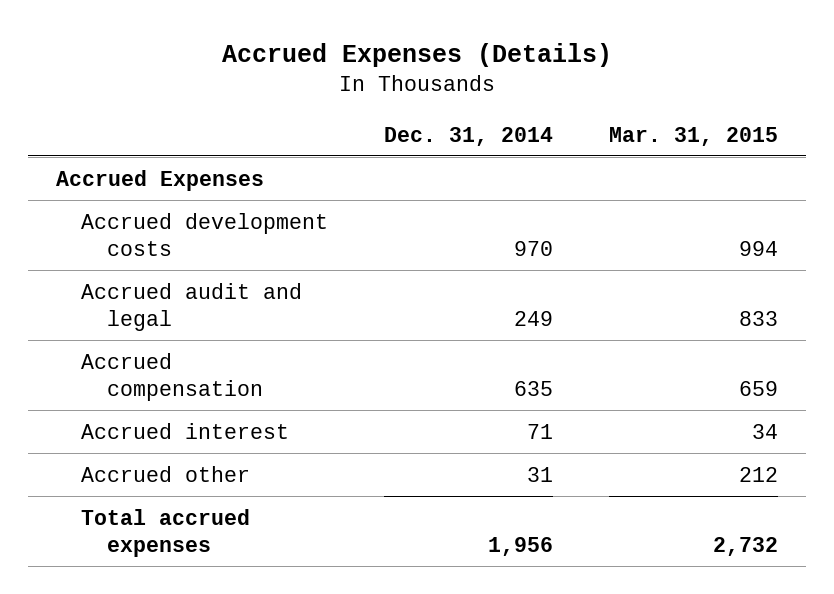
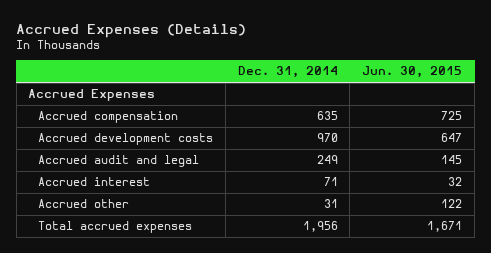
- | Dec. 31, 2014 | Mar. 31, 2015
+ | Dec. 31, 2014 | Jun. 30, 2015
moved up: Accrued compensation | 635 | 725

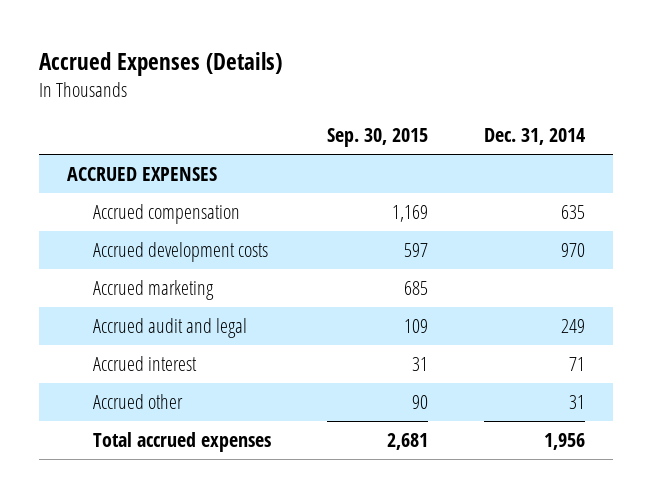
- | Dec. 31, 2014 | Jun. 30, 2015
+ | Sep. 30, 2015 | Dec. 31, 2014
- Accrued Expenses
+ ACCRUED EXPENSES
+ Accrued marketing | 685 |

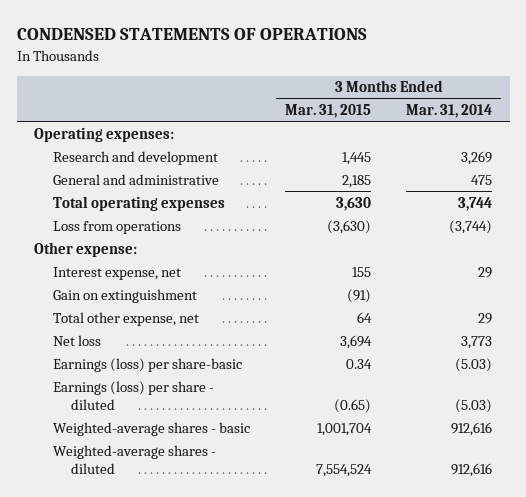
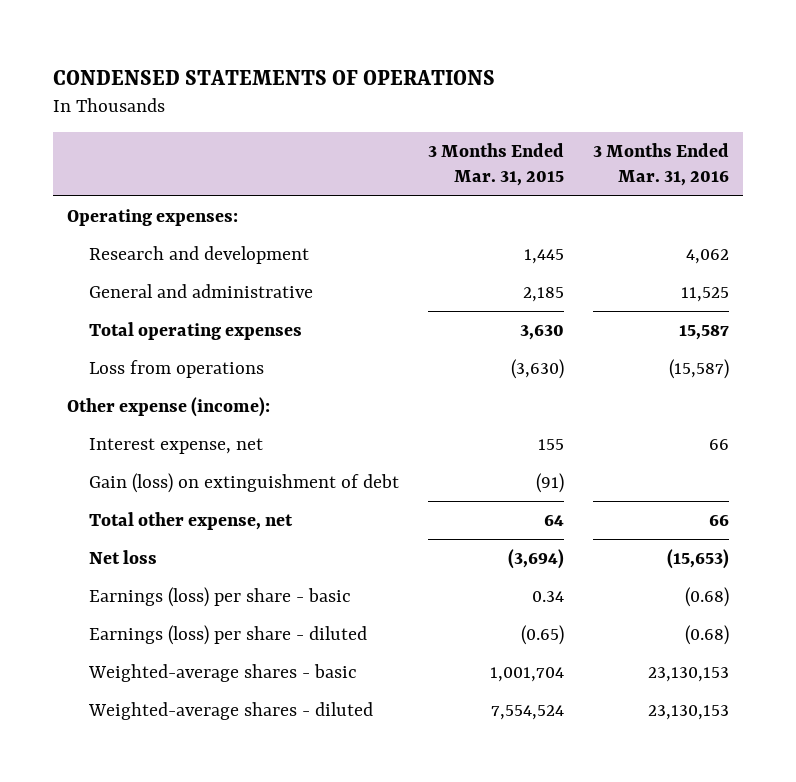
- | 3 Months Ended Mar. 31, 2015 | 3 Months Ended Mar. 31, 2014
+ | 3 Months Ended Mar. 31, 2015 | 3 Months Ended Mar. 31, 2016
- Other expense:
+ Other expense (income):
- Gain on extinguishment | (91) |
+ Gain (loss) on extinguishment of debt | (91) |
- Net loss | 3,694 | 3,773
- Earnings (loss) per share-basic | 0.34 | (5.03)
+ Net loss | (3,694) | (15,653)
+ Earnings (loss) per share - basic | 0.34 | (0.68)

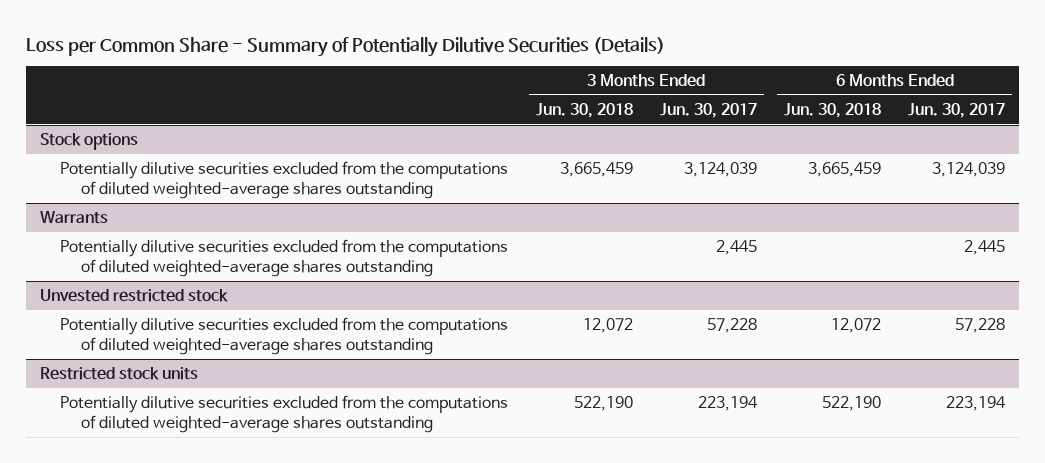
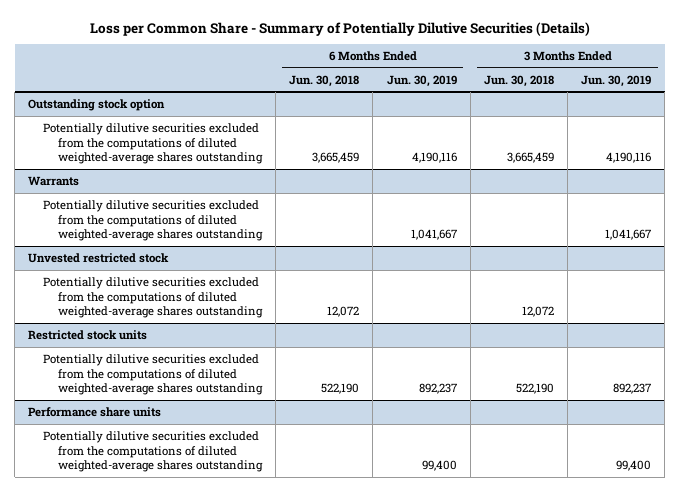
- | 3 Months Ended Jun. 30, 2018 | 3 Months Ended Jun. 30, 2017 | 6 Months Ended Jun. 30, 2018 | 6 Months Ended Jun. 30, 2017
+ | 6 Months Ended Jun. 30, 2018 | 6 Months Ended Jun. 30, 2019 | 3 Months Ended Jun. 30, 2018 | 3 Months Ended Jun. 30, 2019
- Stock options
+ Outstanding stock option
+ Performance share units
+ Potentially dilutive securities excluded from the computations of diluted weighted-average shares outstanding | | 99,400 | | 99,400

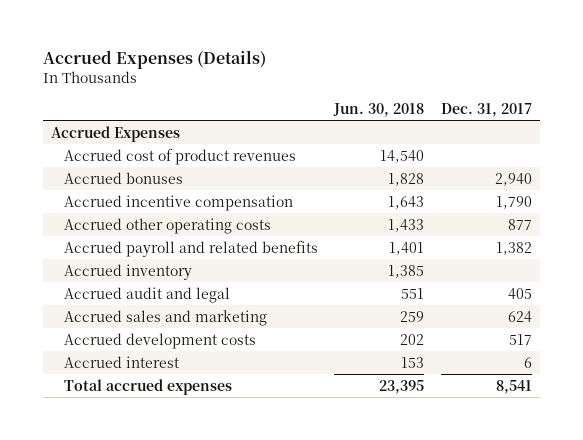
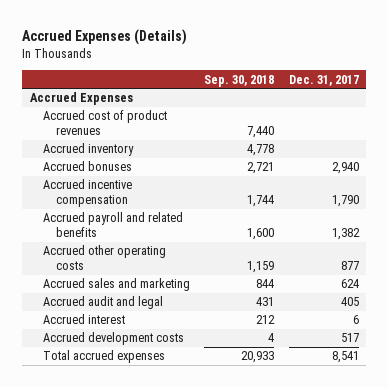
- | Jun. 30, 2018 | Dec. 31, 2017
+ | Sep. 30, 2018 | Dec. 31, 2017
moved up: Accrued inventory | 4,778 |
moved down: Accrued other operating costs | 1,159 | 877
moved down: Accrued audit and legal | 431 | 405
moved down: Accrued development costs | 4 | 517

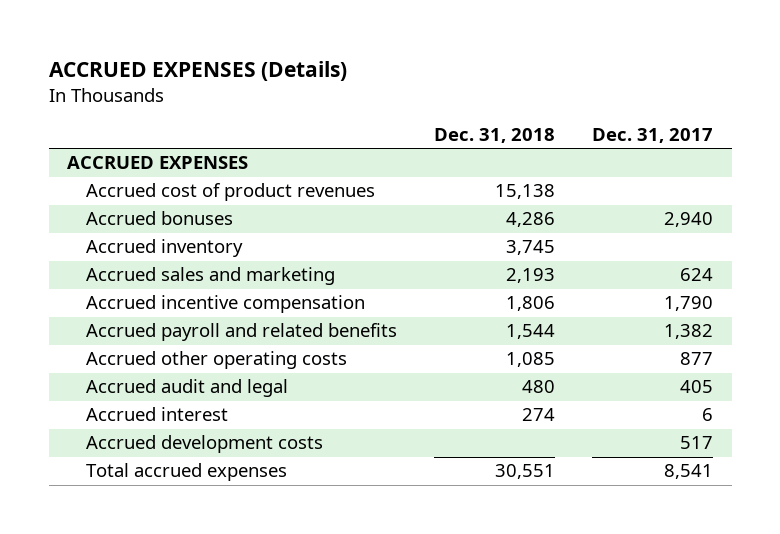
- Accrued Expenses (Details)
+ ACCRUED EXPENSES (Details)
- | Sep. 30, 2018 | Dec. 31, 2017
+ | Dec. 31, 2018 | Dec. 31, 2017
- Accrued Expenses
+ ACCRUED EXPENSES
moved down: Accrued inventory | 3,745 |
moved up: Accrued sales and marketing | 2,193 | 624

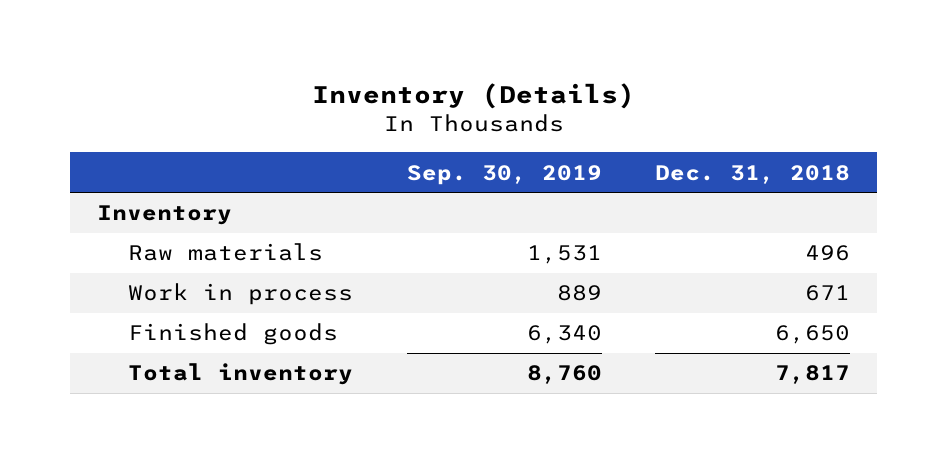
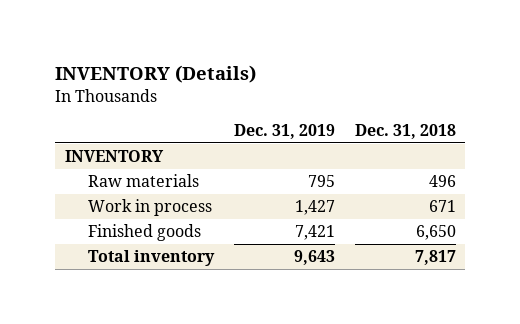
- Inventory (Details)
+ INVENTORY (Details)
- | Sep. 30, 2019 | Dec. 31, 2018
+ | Dec. 31, 2019 | Dec. 31, 2018
- Inventory
+ INVENTORY

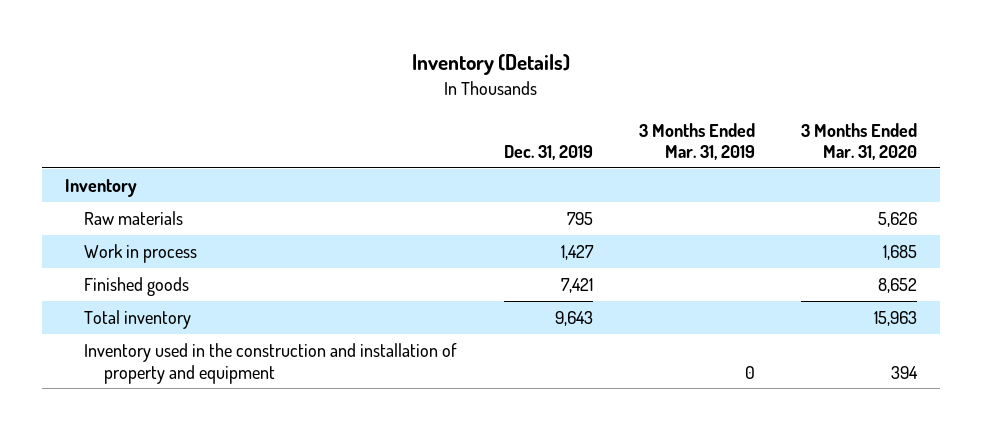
- INVENTORY (Details)
+ Inventory (Details)
- | Dec. 31, 2019 | Dec. 31, 2018
+ | Dec. 31, 2019 | 3 Months Ended Mar. 31, 2019 | 3 Months Ended Mar. 31, 2020
- INVENTORY
+ Inventory
+ Inventory used in the construction and installation of property and equipment | | 0 | 394

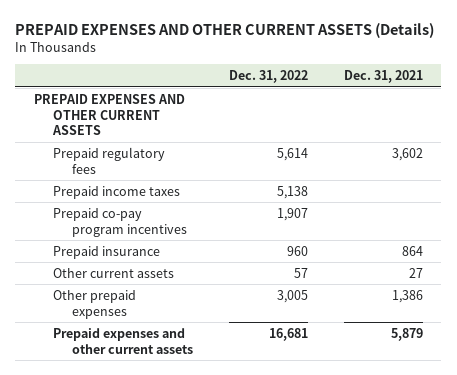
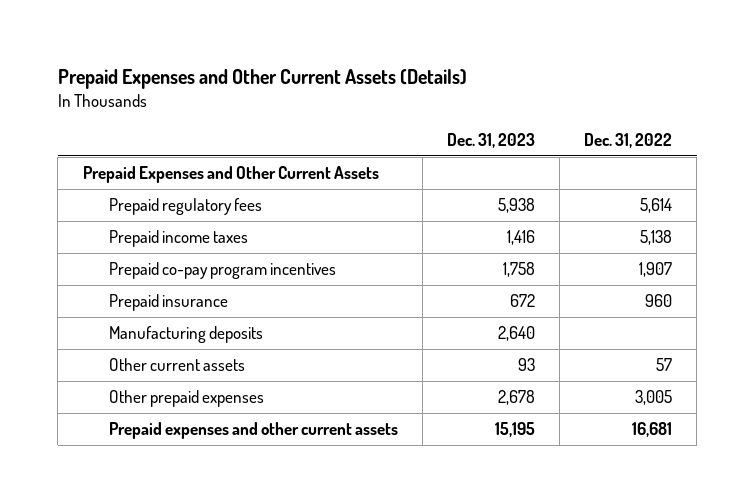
- PREPAID EXPENSES AND OTHER CURRENT ASSETS (Details)
+ Prepaid Expenses and Other Current Assets (Details)
- | Dec. 31, 2022 | Dec. 31, 2021
+ | Dec. 31, 2023 | Dec. 31, 2022
- PREPAID EXPENSES AND OTHER CURRENT ASSETS
+ Prepaid Expenses and Other Current Assets
+ Manufacturing deposits | 2,640 |

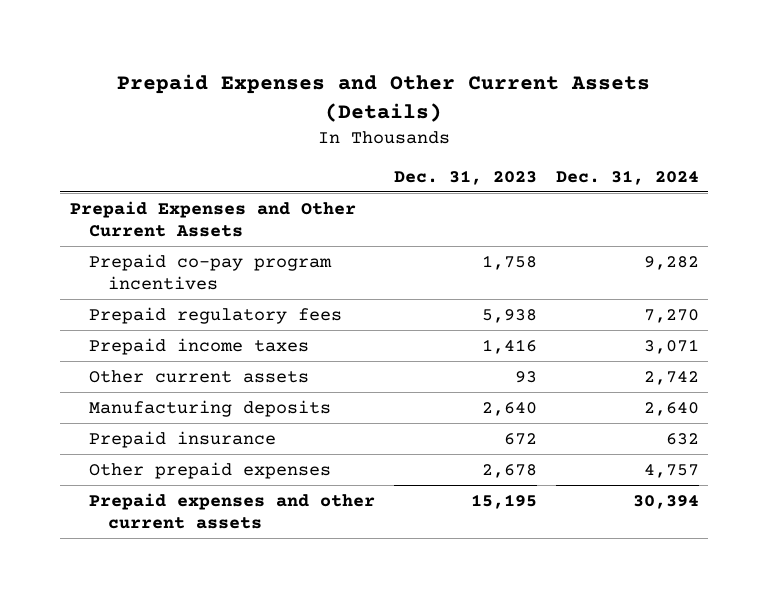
- | Dec. 31, 2023 | Dec. 31, 2022
+ | Dec. 31, 2023 | Dec. 31, 2024
moved up: Prepaid co-pay program incentives | 1,758 | 9,282
moved down: Manufacturing deposits | 2,640 | 2,640
moved down: Prepaid insurance | 672 | 632

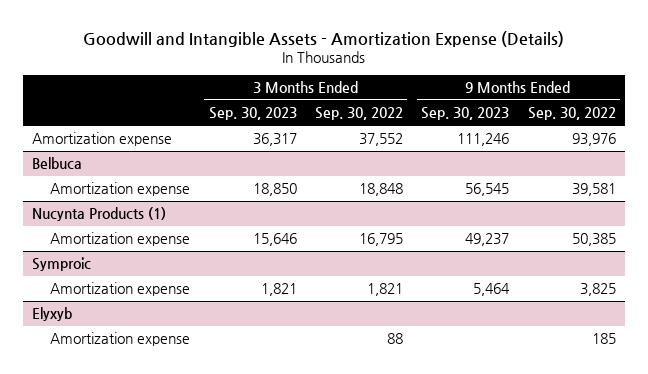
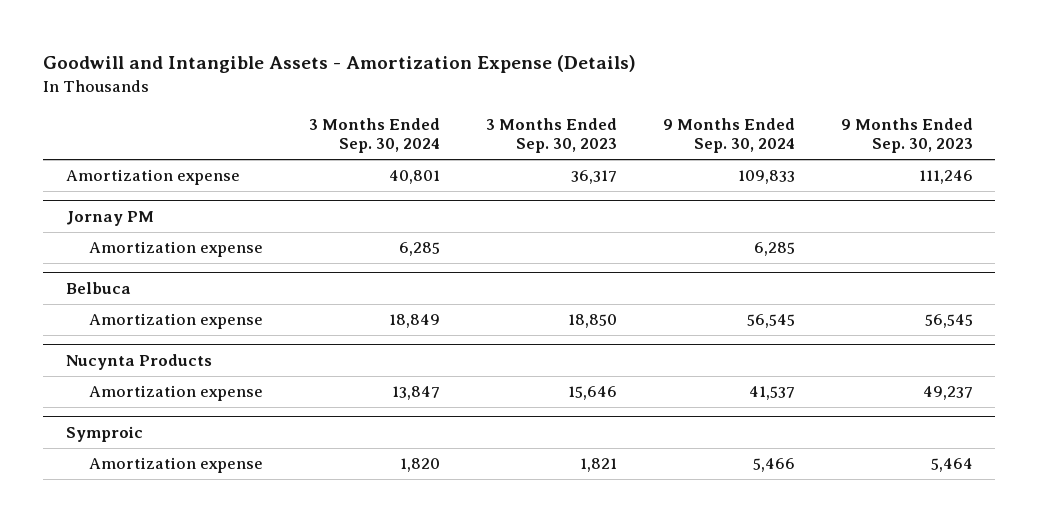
- | 3 Months Ended Sep. 30, 2023 | 3 Months Ended Sep. 30, 2022 | 9 Months Ended Sep. 30, 2023 | 9 Months Ended Sep. 30, 2022
+ | 3 Months Ended Sep. 30, 2024 | 3 Months Ended Sep. 30, 2023 | 9 Months Ended Sep. 30, 2024 | 9 Months Ended Sep. 30, 2023
+ Jornay PM
+ Amortization expense | 6,285 | | 6,285 |
- Nucynta Products (1)
+ Nucynta Products
- Elyxyb
- Amortization expense | | 88 | | 185

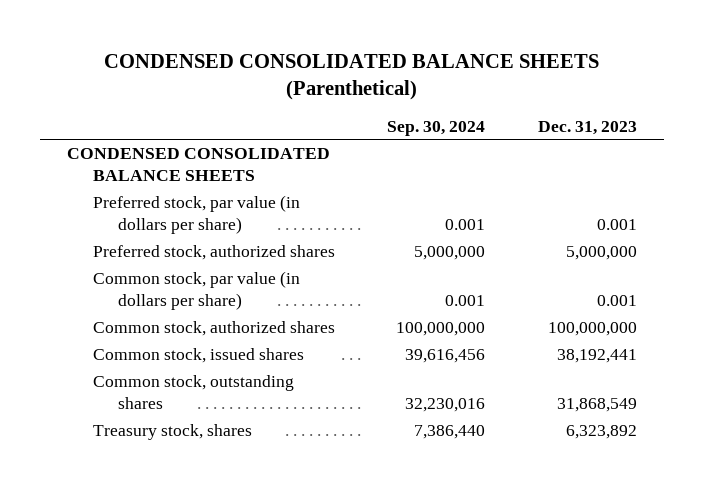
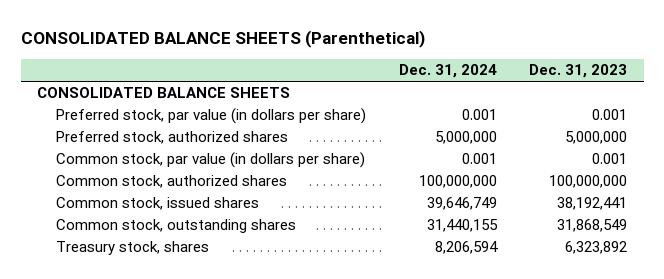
- CONDENSED CONSOLIDATED BALANCE SHEETS (Parenthetical)
+ CONSOLIDATED BALANCE SHEETS (Parenthetical)
- | Sep. 30, 2024 | Dec. 31, 2023
+ | Dec. 31, 2024 | Dec. 31, 2023
- CONDENSED CONSOLIDATED BALANCE SHEETS
+ CONSOLIDATED BALANCE SHEETS

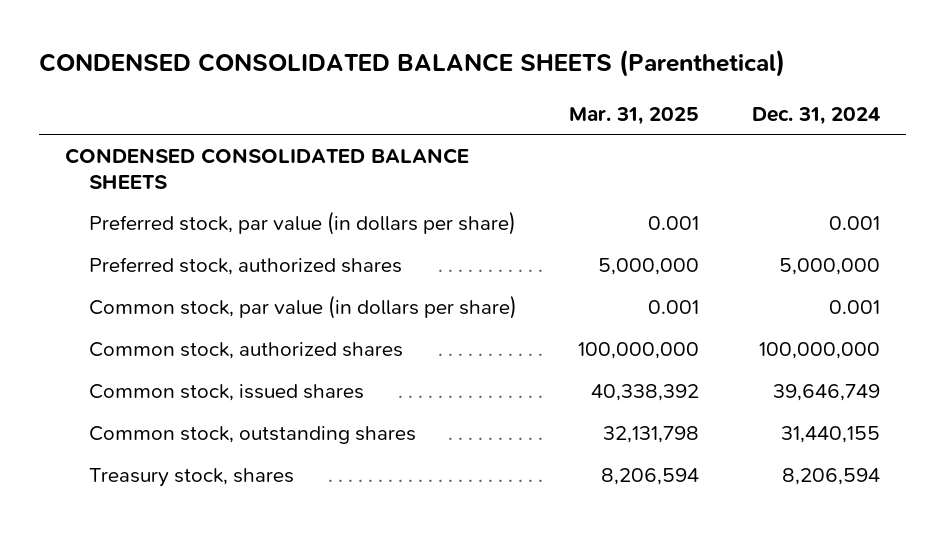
- CONSOLIDATED BALANCE SHEETS (Parenthetical)
+ CONDENSED CONSOLIDATED BALANCE SHEETS (Parenthetical)
- | Dec. 31, 2024 | Dec. 31, 2023
+ | Mar. 31, 2025 | Dec. 31, 2024
- CONSOLIDATED BALANCE SHEETS
+ CONDENSED CONSOLIDATED BALANCE SHEETS

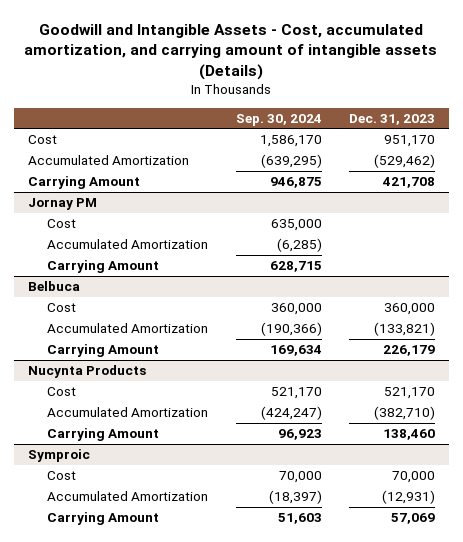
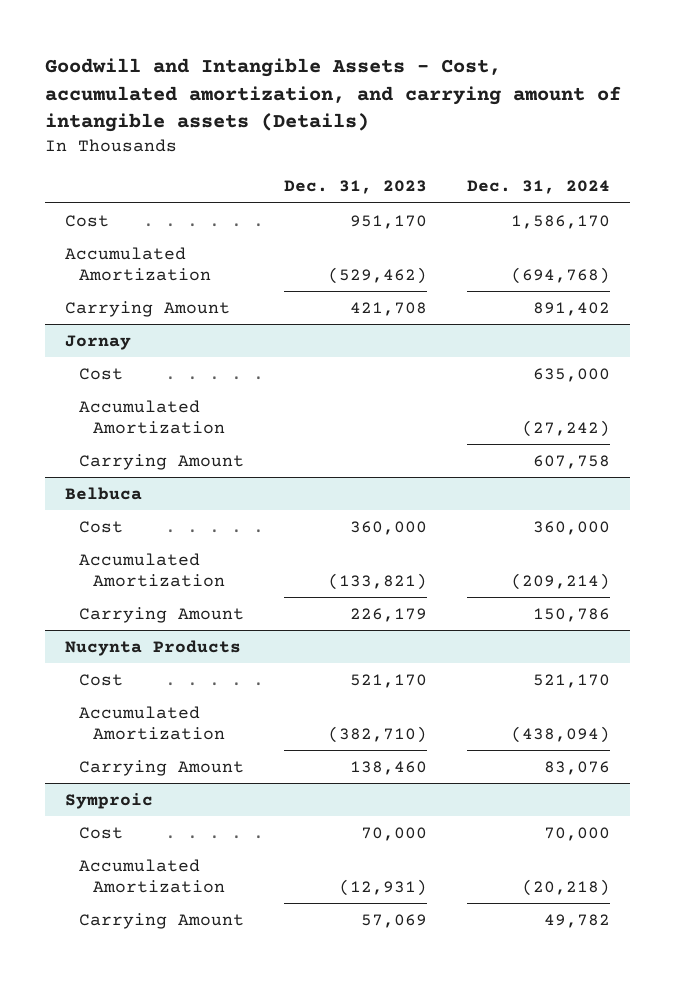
- | Sep. 30, 2024 | Dec. 31, 2023
+ | Dec. 31, 2023 | Dec. 31, 2024
- Jornay PM
+ Jornay

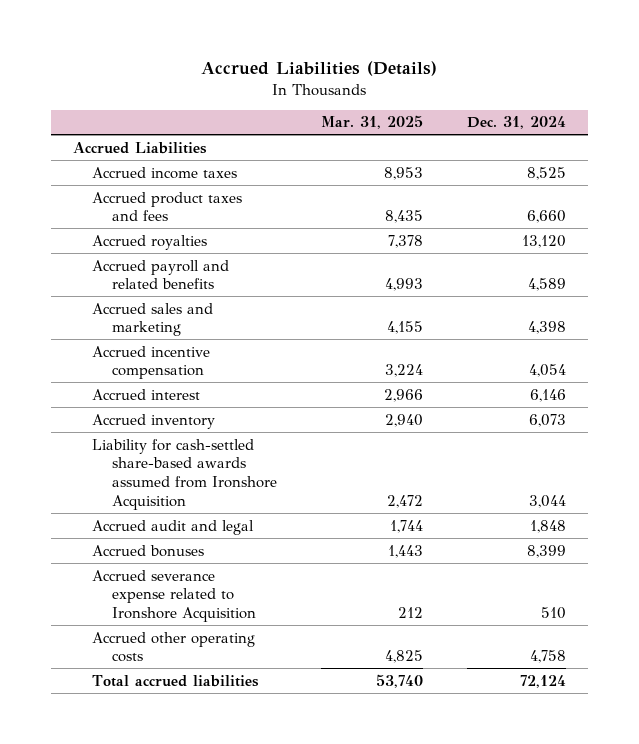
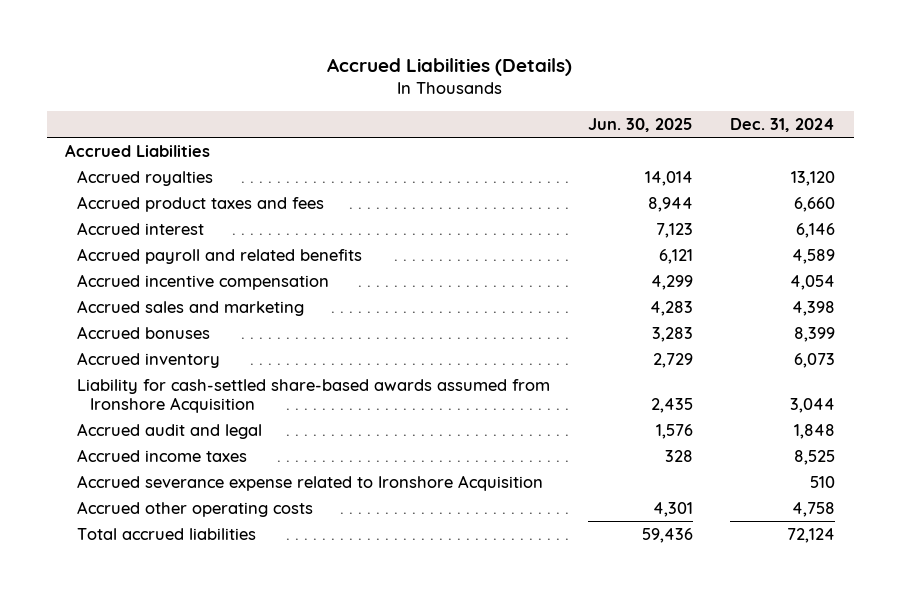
- | Mar. 31, 2025 | Dec. 31, 2024
+ | Jun. 30, 2025 | Dec. 31, 2024
moved down: Accrued product taxes and fees | 8,944 | 6,660
moved up: Accrued interest | 7,123 | 6,146
moved down: Accrued sales and marketing | 4,283 | 4,398
moved up: Accrued bonuses | 3,283 | 8,399
moved down: Accrued income taxes | 328 | 8,525

